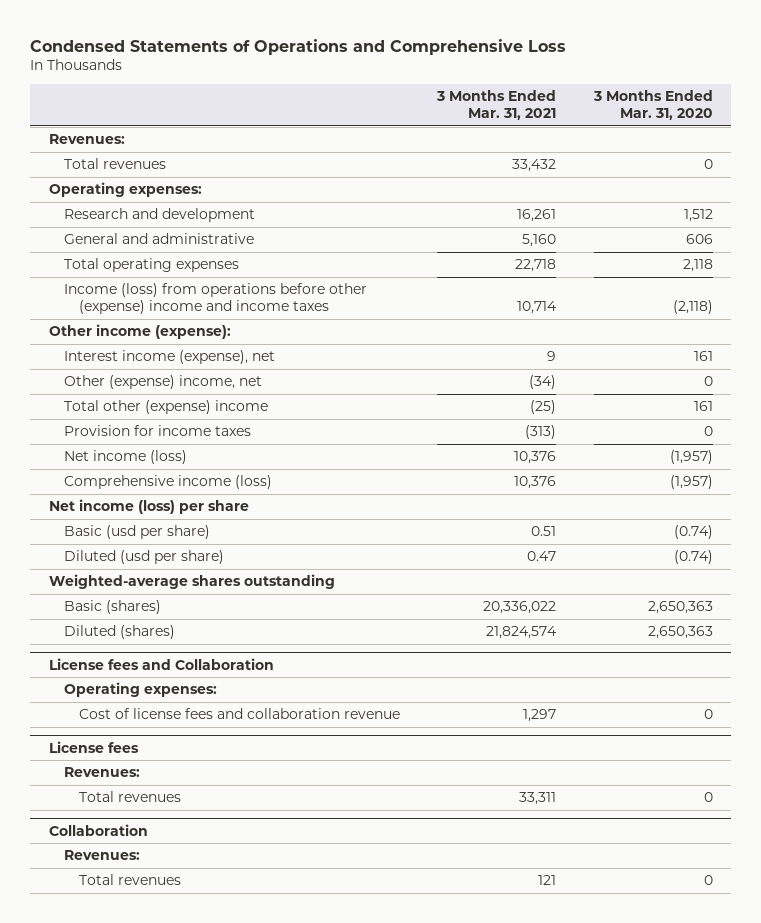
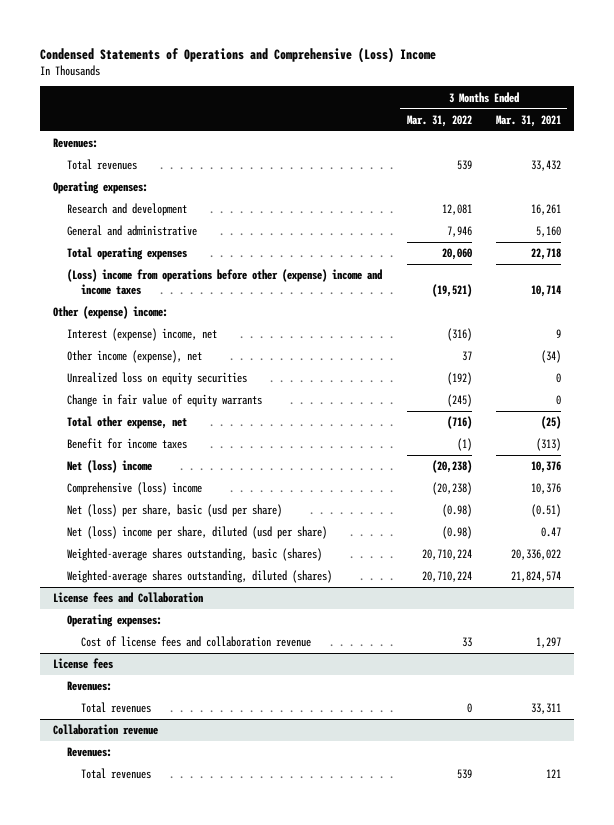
- Condensed Statements of Operations and Comprehensive Loss
+ Condensed Statements of Operations and Comprehensive (Loss) Income
- | 3 Months Ended Mar. 31, 2021 | 3 Months Ended Mar. 31, 2020
+ | 3 Months Ended Mar. 31, 2022 | 3 Months Ended Mar. 31, 2021
- Income (loss) from operations before other (expense) income and income taxes | 10,714 | (2,118)
- Other income (expense):
- Interest income (expense), net | 9 | 161
- Other (expense) income, net | (34) | 0
- Total other (expense) income | (25) | 161
- Provision for income taxes | (313) | 0
- Net income (loss) | 10,376 | (1,957)
- Comprehensive income (loss) | 10,376 | (1,957)
- Net income (loss) per share
- Basic (usd per share) | 0.51 | (0.74)
- Diluted (usd per share) | 0.47 | (0.74)
- Weighted-average shares outstanding
- Basic (shares) | 20,336,022 | 2,650,363
- Diluted (shares) | 21,824,574 | 2,650,363
+ (Loss) income from operations before other (expense) income and income taxes | (19,521) | 10,714
+ Other (expense) income:
+ Interest (expense) income, net | (316) | 9
+ Other income (expense), net | 37 | (34)
+ Unrealized loss on equity securities | (192) | 0
+ Change in fair value of equity warrants | (245) | 0
+ Total other expense, net | (716) | (25)
+ Benefit for income taxes | (1) | (313)
+ Net (loss) income | (20,238) | 10,376
+ Comprehensive (loss) income | (20,238) | 10,376
+ Net (loss) per share, basic (usd per share) | (0.98) | (0.51)
+ Net (loss) income per share, diluted (usd per share) | (0.98) | 0.47
+ Weighted-average shares outstanding, basic (shares) | 20,710,224 | 20,336,022
+ Weighted-average shares outstanding, diluted (shares) | 20,710,224 | 21,824,574
- Collaboration
+ Collaboration revenue

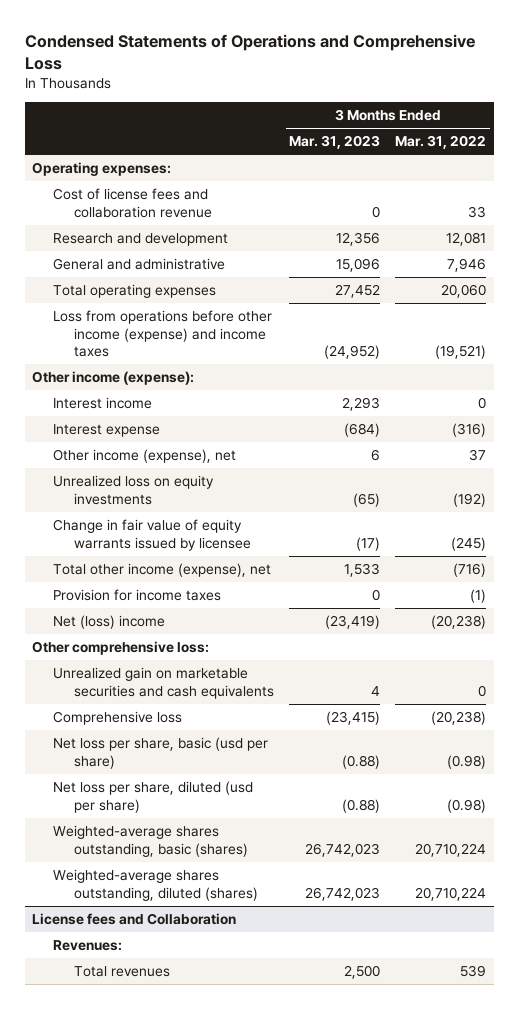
- Condensed Statements of Operations and Comprehensive (Loss) Income
+ Condensed Statements of Operations and Comprehensive Loss
- | 3 Months Ended Mar. 31, 2022 | 3 Months Ended Mar. 31, 2021
+ | 3 Months Ended Mar. 31, 2023 | 3 Months Ended Mar. 31, 2022
- Revenues:
- Total revenues | 539 | 33,432
+ Cost of license fees and collaboration revenue | 0 | 33
- (Loss) income from operations before other (expense) income and income taxes | (19,521) | 10,714
- Other (expense) income:
- Interest (expense) income, net | (316) | 9
+ Loss from operations before other income (expense) and income taxes | (24,952) | (19,521)
+ Other income (expense):
+ Interest income | 2,293 | 0
+ Interest expense | (684) | (316)
- Unrealized loss on equity securities | (192) | 0
- Change in fair value of equity warrants | (245) | 0
- Total other expense, net | (716) | (25)
- Benefit for income taxes | (1) | (313)
+ Unrealized loss on equity investments | (65) | (192)
+ Change in fair value of equity warrants issued by licensee | (17) | (245)
+ Total other income (expense), net | 1,533 | (716)
+ Provision for income taxes | 0 | (1)
- Comprehensive (loss) income | (20,238) | 10,376
- Net (loss) per share, basic (usd per share) | (0.98) | (0.51)
- Net (loss) income per share, diluted (usd per share) | (0.98) | 0.47
+ Other comprehensive loss:
+ Unrealized gain on marketable securities and cash equivalents | 4 | 0
+ Comprehensive loss | (23,415) | (20,238)
+ Net loss per share, basic (usd per share) | (0.88) | (0.98)
+ Net loss per share, diluted (usd per share) | (0.88) | (0.98)
@ License fees and Collaboration
- Operating expenses:
- Cost of license fees and collaboration revenue | 33 | 1,297
- License fees
- Total revenues | 0 | 33,311
- Collaboration revenue
- Revenues:

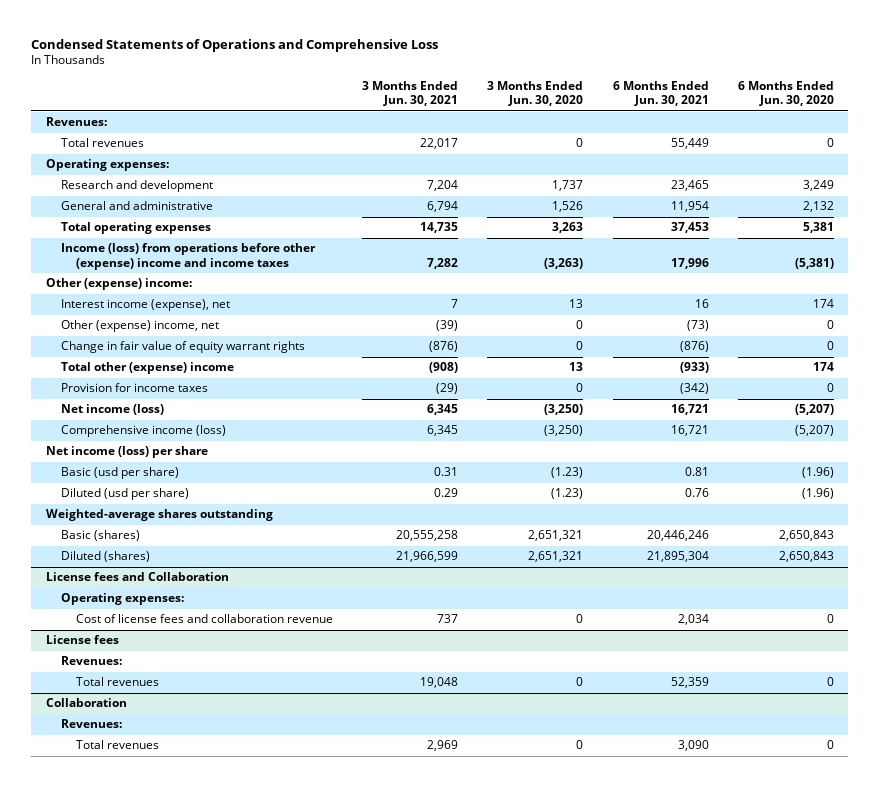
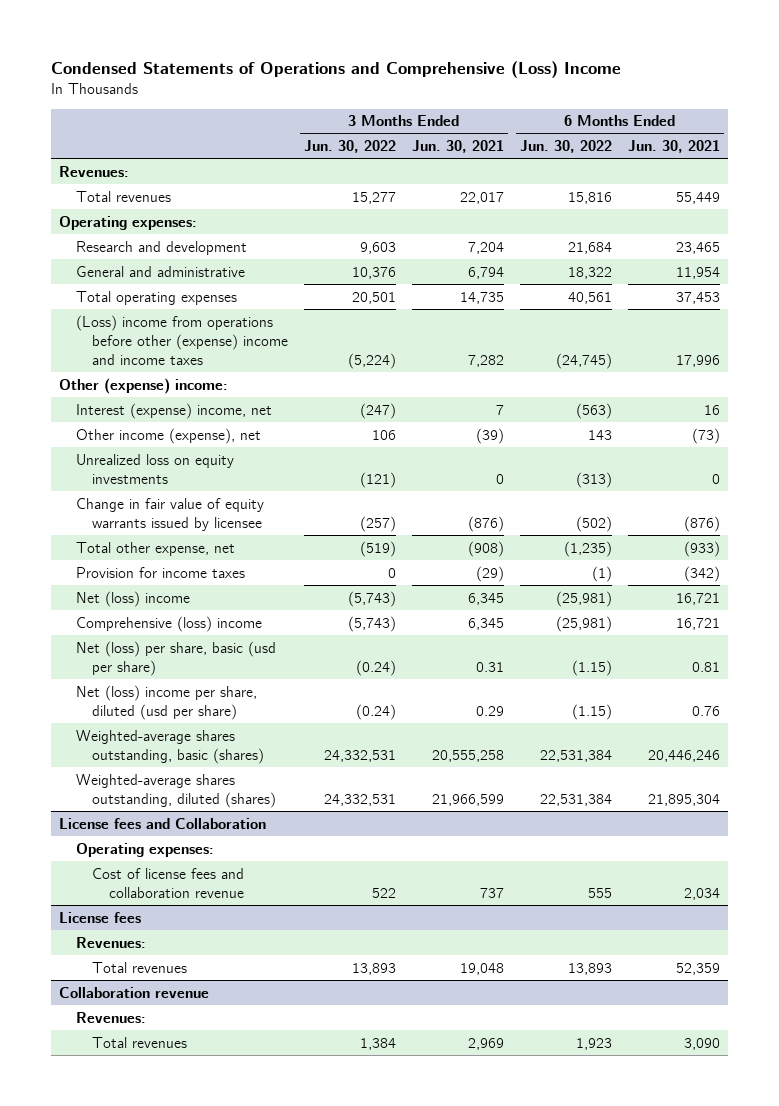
- Condensed Statements of Operations and Comprehensive Loss
+ Condensed Statements of Operations and Comprehensive (Loss) Income
- | 3 Months Ended Jun. 30, 2021 | 3 Months Ended Jun. 30, 2020 | 6 Months Ended Jun. 30, 2021 | 6 Months Ended Jun. 30, 2020
+ | 3 Months Ended Jun. 30, 2022 | 3 Months Ended Jun. 30, 2021 | 6 Months Ended Jun. 30, 2022 | 6 Months Ended Jun. 30, 2021
- Income (loss) from operations before other (expense) income and income taxes | 7,282 | (3,263) | 17,996 | (5,381)
+ (Loss) income from operations before other (expense) income and income taxes | (5,224) | 7,282 | (24,745) | 17,996
- Interest income (expense), net | 7 | 13 | 16 | 174
- Other (expense) income, net | (39) | 0 | (73) | 0
- Change in fair value of equity warrant rights | (876) | 0 | (876) | 0
- Total other (expense) income | (908) | 13 | (933) | 174
+ Interest (expense) income, net | (247) | 7 | (563) | 16
+ Other income (expense), net | 106 | (39) | 143 | (73)
+ Unrealized loss on equity investments | (121) | 0 | (313) | 0
+ Change in fair value of equity warrants issued by licensee | (257) | (876) | (502) | (876)
+ Total other expense, net | (519) | (908) | (1,235) | (933)
- Net income (loss) | 6,345 | (3,250) | 16,721 | (5,207)
- Comprehensive income (loss) | 6,345 | (3,250) | 16,721 | (5,207)
- Net income (loss) per share
- Basic (usd per share) | 0.31 | (1.23) | 0.81 | (1.96)
- Diluted (usd per share) | 0.29 | (1.23) | 0.76 | (1.96)
- Weighted-average shares outstanding
- Basic (shares) | 20,555,258 | 2,651,321 | 20,446,246 | 2,650,843
- Diluted (shares) | 21,966,599 | 2,651,321 | 21,895,304 | 2,650,843
+ Net (loss) income | (5,743) | 6,345 | (25,981) | 16,721
+ Comprehensive (loss) income | (5,743) | 6,345 | (25,981) | 16,721
+ Net (loss) per share, basic (usd per share) | (0.24) | 0.31 | (1.15) | 0.81
+ Net (loss) income per share, diluted (usd per share) | (0.24) | 0.29 | (1.15) | 0.76
+ Weighted-average shares outstanding, basic (shares) | 24,332,531 | 20,555,258 | 22,531,384 | 20,446,246
+ Weighted-average shares outstanding, diluted (shares) | 24,332,531 | 21,966,599 | 22,531,384 | 21,895,304
- Collaboration
+ Collaboration revenue

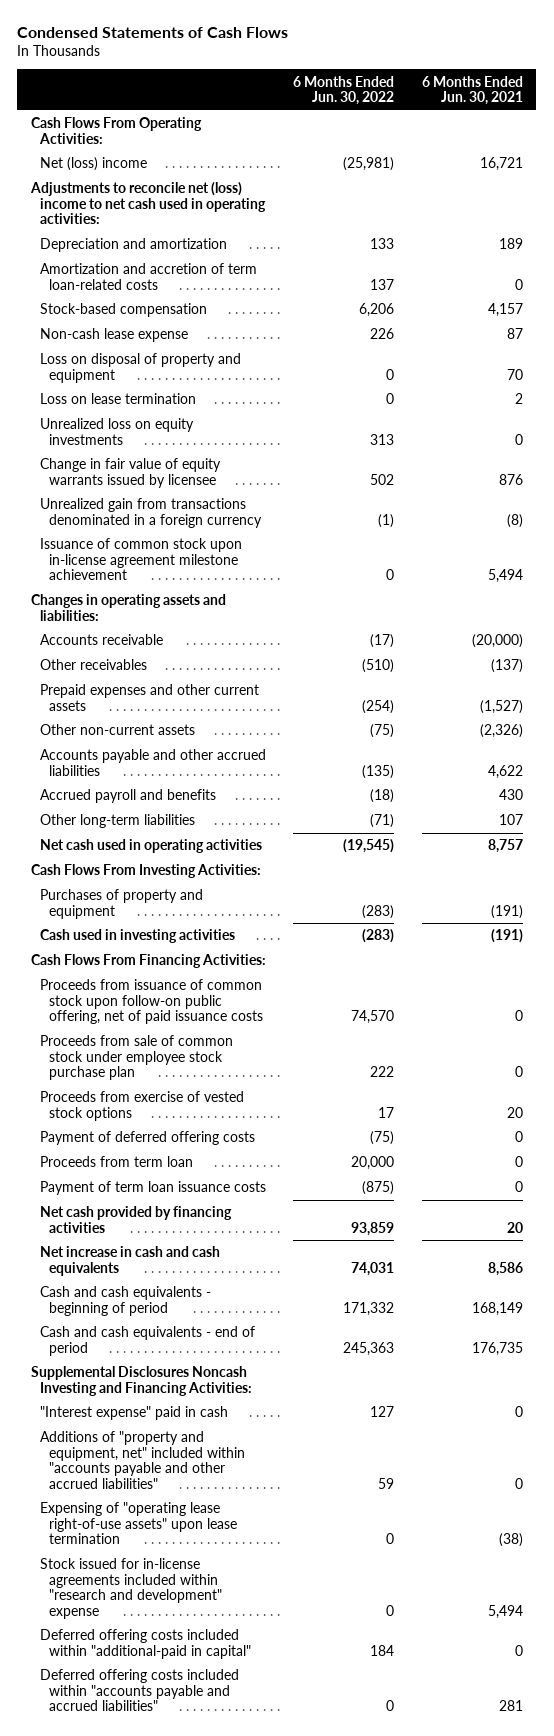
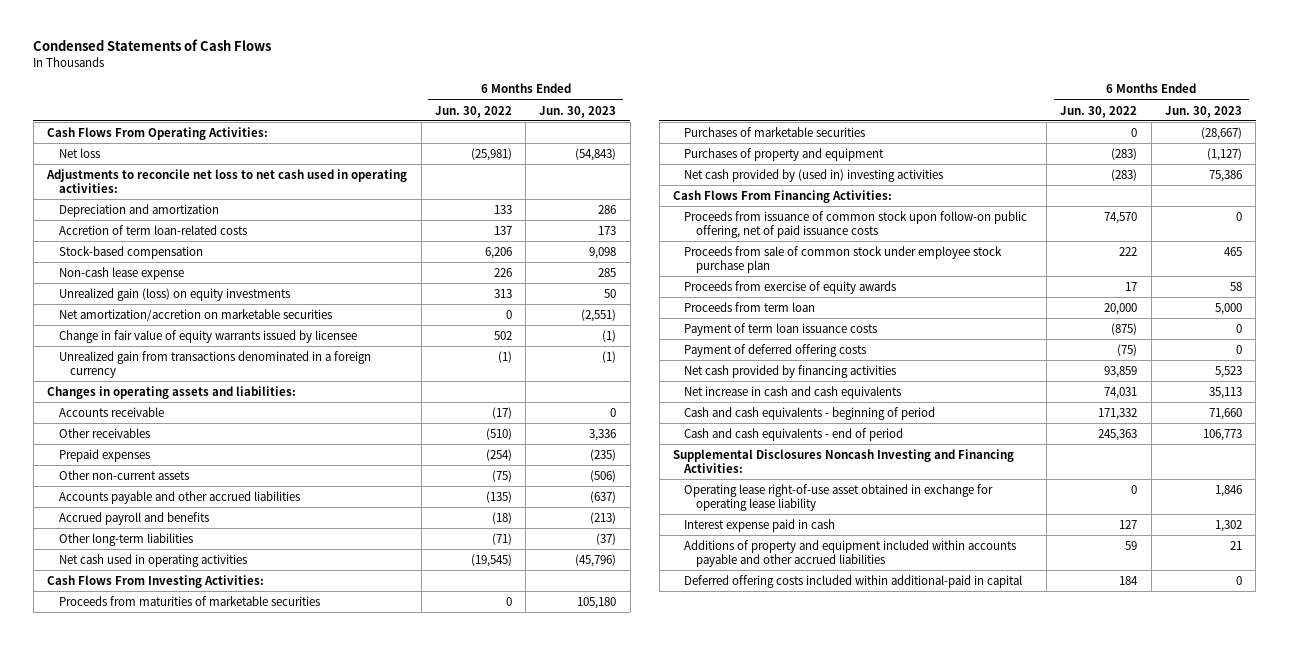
- | 6 Months Ended Jun. 30, 2022 | 6 Months Ended Jun. 30, 2021
+ | 6 Months Ended Jun. 30, 2022 | 6 Months Ended Jun. 30, 2023
- Net (loss) income | (25,981) | 16,721
- Adjustments to reconcile net (loss) income to net cash used in operating activities:
+ Net loss | (25,981) | (54,843)
+ Adjustments to reconcile net loss to net cash used in operating activities:
- Amortization and accretion of term loan-related costs | 137 | 0
+ Accretion of term loan-related costs | 137 | 173
- Loss on disposal of property and equipment | 0 | 70
- Loss on lease termination | 0 | 2
- Unrealized loss on equity investments | 313 | 0
+ Unrealized gain (loss) on equity investments | 313 | 50
+ Net amortization/accretion on marketable securities | 0 | (2,551)
- Issuance of common stock upon in-license agreement milestone achievement | 0 | 5,494
- Prepaid expenses and other current assets | (254) | (1,527)
+ Prepaid expenses | (254) | (235)
+ Proceeds from maturities of marketable securities | 0 | 105,180
+ Purchases of marketable securities | 0 | (28,667)
- Cash used in investing activities | (283) | (191)
+ Net cash provided by (used in) investing activities | (283) | 75,386
- Proceeds from exercise of vested stock options | 17 | 20
+ Proceeds from exercise of equity awards | 17 | 58
moved down: Payment of deferred offering costs | (75) | 0
- "Interest expense" paid in cash | 127 | 0
- Additions of "property and equipment, net" included within "accounts payable and other accrued liabilities" | 59 | 0
- Expensing of "operating lease right-of-use assets" upon lease termination | 0 | (38)
- Stock issued for in-license agreements included within "research and development" expense | 0 | 5,494
- Deferred offering costs included within "additional-paid in capital" | 184 | 0
- Deferred offering costs included within "accounts payable and accrued liabilities" | 0 | 281
+ Operating lease right-of-use asset obtained in exchange for operating lease liability | 0 | 1,846
+ Interest expense paid in cash | 127 | 1,302
+ Additions of property and equipment included within accounts payable and other accrued liabilities | 59 | 21
+ Deferred offering costs included within additional-paid in capital | 184 | 0

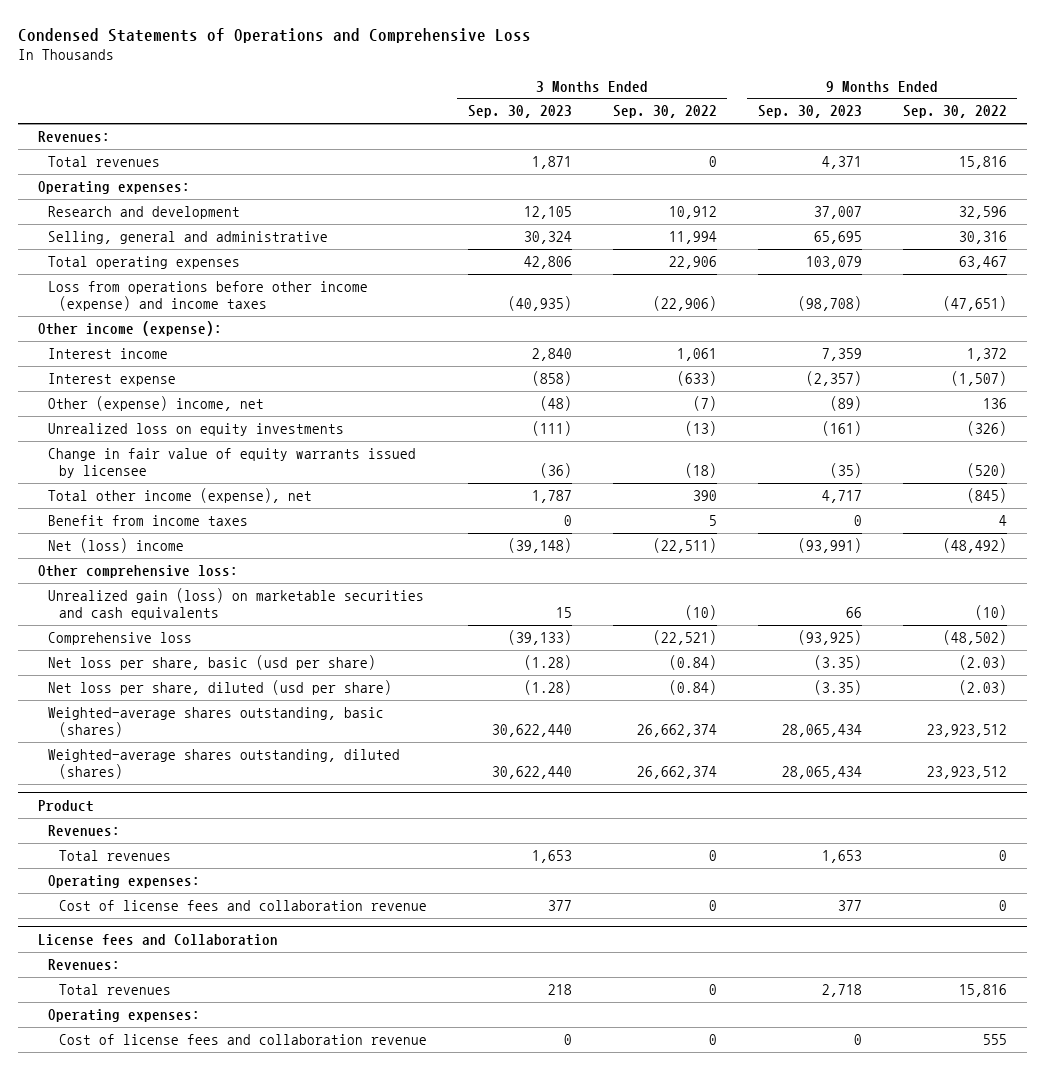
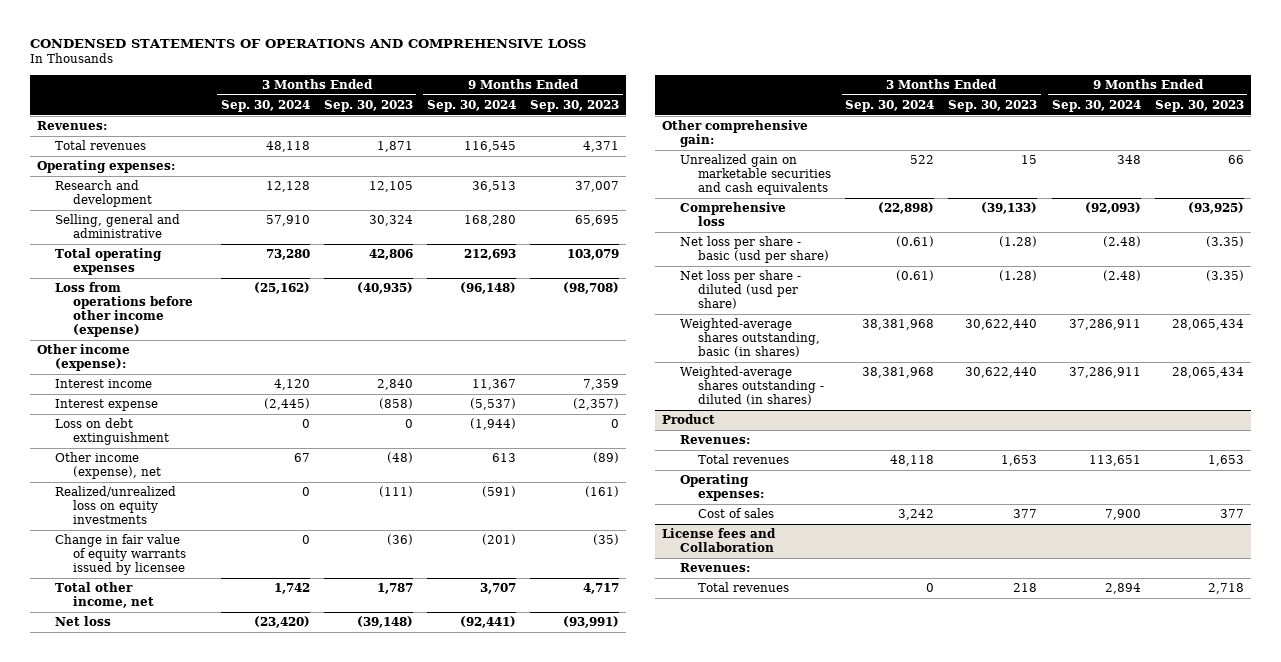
- Condensed Statements of Operations and Comprehensive Loss
+ CONDENSED STATEMENTS OF OPERATIONS AND COMPREHENSIVE LOSS
- | 3 Months Ended Sep. 30, 2023 | 3 Months Ended Sep. 30, 2022 | 9 Months Ended Sep. 30, 2023 | 9 Months Ended Sep. 30, 2022
+ | 3 Months Ended Sep. 30, 2024 | 3 Months Ended Sep. 30, 2023 | 9 Months Ended Sep. 30, 2024 | 9 Months Ended Sep. 30, 2023
- Loss from operations before other income (expense) and income taxes | (40,935) | (22,906) | (98,708) | (47,651)
+ Loss from operations before other income (expense) | (25,162) | (40,935) | (96,148) | (98,708)
- Other (expense) income, net | (48) | (7) | (89) | 136
- Unrealized loss on equity investments | (111) | (13) | (161) | (326)
+ Loss on debt extinguishment | 0 | 0 | (1,944) | 0
+ Other income (expense), net | 67 | (48) | 613 | (89)
+ Realized/unrealized loss on equity investments | 0 | (111) | (591) | (161)
- Total other income (expense), net | 1,787 | 390 | 4,717 | (845)
- Benefit from income taxes | 0 | 5 | 0 | 4
- Net (loss) income | (39,148) | (22,511) | (93,991) | (48,492)
- Other comprehensive loss:
- Unrealized gain (loss) on marketable securities and cash equivalents | 15 | (10) | 66 | (10)
+ Total other income, net | 1,742 | 1,787 | 3,707 | 4,717
+ Net loss | (23,420) | (39,148) | (92,441) | (93,991)
+ Other comprehensive gain:
+ Unrealized gain on marketable securities and cash equivalents | 522 | 15 | 348 | 66
- Net loss per share, basic (usd per share) | (1.28) | (0.84) | (3.35) | (2.03)
- Net loss per share, diluted (usd per share) | (1.28) | (0.84) | (3.35) | (2.03)
- Weighted-average shares outstanding, basic (shares) | 30,622,440 | 26,662,374 | 28,065,434 | 23,923,512
- Weighted-average shares outstanding, diluted (shares) | 30,622,440 | 26,662,374 | 28,065,434 | 23,923,512
+ Net loss per share - basic (usd per share) | (0.61) | (1.28) | (2.48) | (3.35)
+ Net loss per share - diluted (usd per share) | (0.61) | (1.28) | (2.48) | (3.35)
+ Weighted-average shares outstanding, basic (in shares) | 38,381,968 | 30,622,440 | 37,286,911 | 28,065,434
+ Weighted-average shares outstanding - diluted (in shares) | 38,381,968 | 30,622,440 | 37,286,911 | 28,065,434
@ Product
- Cost of license fees and collaboration revenue | 377 | 0 | 377 | 0
+ Cost of sales | 3,242 | 377 | 7,900 | 377
@ License fees and Collaboration
- Operating expenses:
- Cost of license fees and collaboration revenue | 0 | 0 | 0 | 555

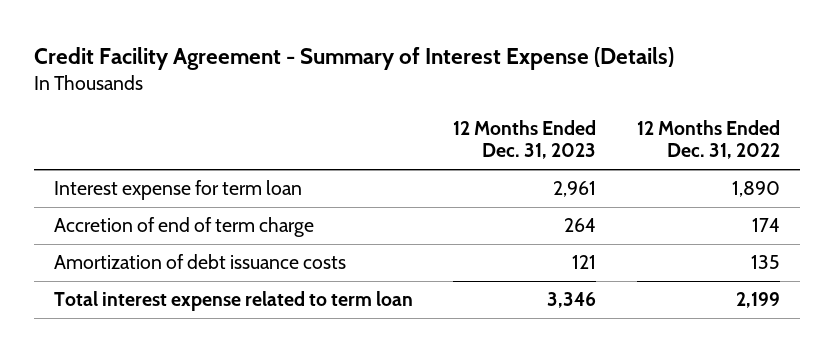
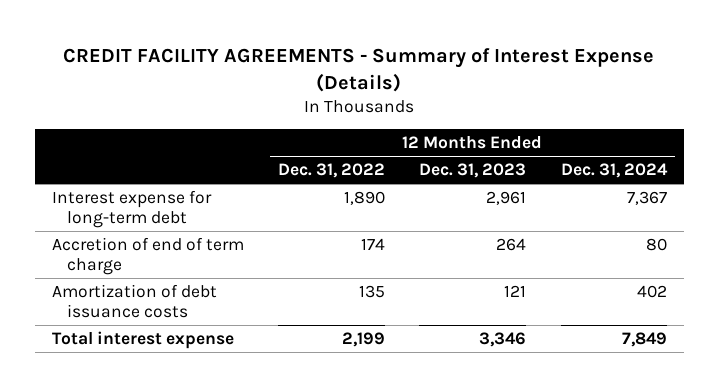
- Credit Facility Agreement - Summary of Interest Expense (Details)
+ CREDIT FACILITY AGREEMENTS - Summary of Interest Expense (Details)
- | 12 Months Ended Dec. 31, 2023 | 12 Months Ended Dec. 31, 2022
+ | 12 Months Ended Dec. 31, 2022 | 12 Months Ended Dec. 31, 2023 | 12 Months Ended Dec. 31, 2024
- Interest expense for term loan | 2,961 | 1,890
+ Interest expense for long-term debt | 1,890 | 2,961 | 7,367
- Total interest expense related to term loan | 3,346 | 2,199
+ Total interest expense | 2,199 | 3,346 | 7,849

